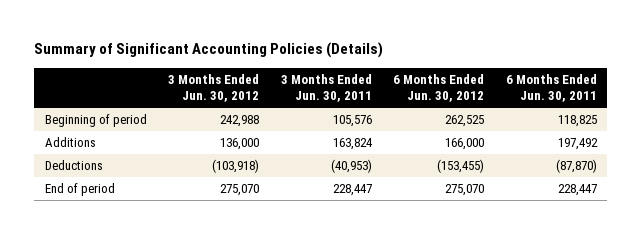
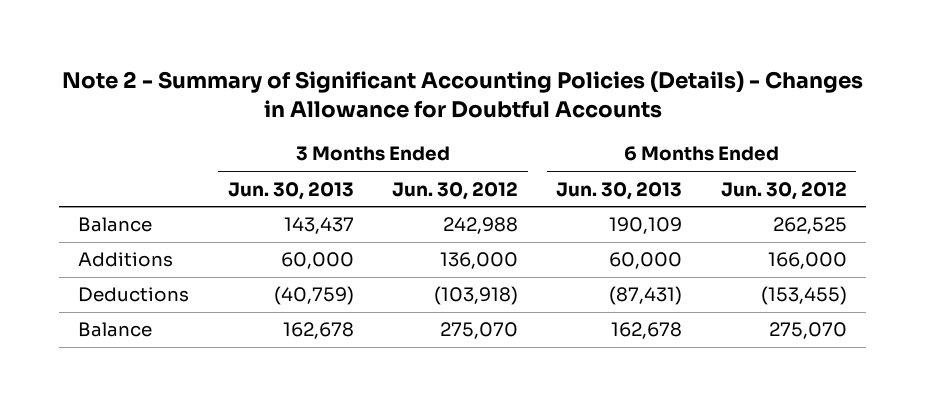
- Summary of Significant Accounting Policies (Details)
+ Note 2 - Summary of Significant Accounting Policies (Details) - Changes in Allowance for Doubtful Accounts
- | 3 Months Ended Jun. 30, 2012 | 3 Months Ended Jun. 30, 2011 | 6 Months Ended Jun. 30, 2012 | 6 Months Ended Jun. 30, 2011
+ | 3 Months Ended Jun. 30, 2013 | 3 Months Ended Jun. 30, 2012 | 6 Months Ended Jun. 30, 2013 | 6 Months Ended Jun. 30, 2012
- Beginning of period | 242,988 | 105,576 | 262,525 | 118,825
+ Balance | 143,437 | 242,988 | 190,109 | 262,525
- End of period | 275,070 | 228,447 | 275,070 | 228,447
+ Balance | 162,678 | 275,070 | 162,678 | 275,070

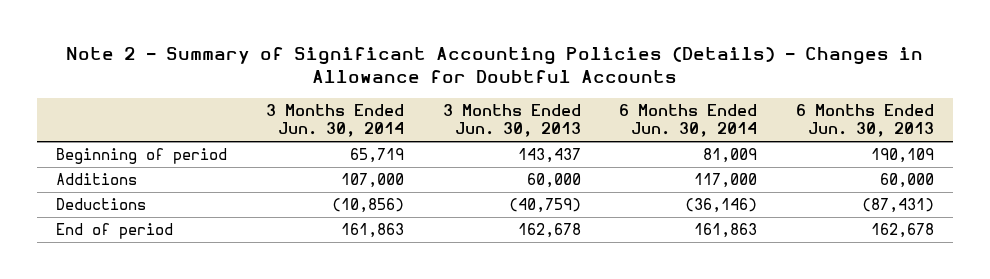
- | 3 Months Ended Jun. 30, 2013 | 3 Months Ended Jun. 30, 2012 | 6 Months Ended Jun. 30, 2013 | 6 Months Ended Jun. 30, 2012
+ | 3 Months Ended Jun. 30, 2014 | 3 Months Ended Jun. 30, 2013 | 6 Months Ended Jun. 30, 2014 | 6 Months Ended Jun. 30, 2013
- Balance | 143,437 | 242,988 | 190,109 | 262,525
+ Beginning of period | 65,719 | 143,437 | 81,009 | 190,109
- Balance | 162,678 | 275,070 | 162,678 | 275,070
+ End of period | 161,863 | 162,678 | 161,863 | 162,678

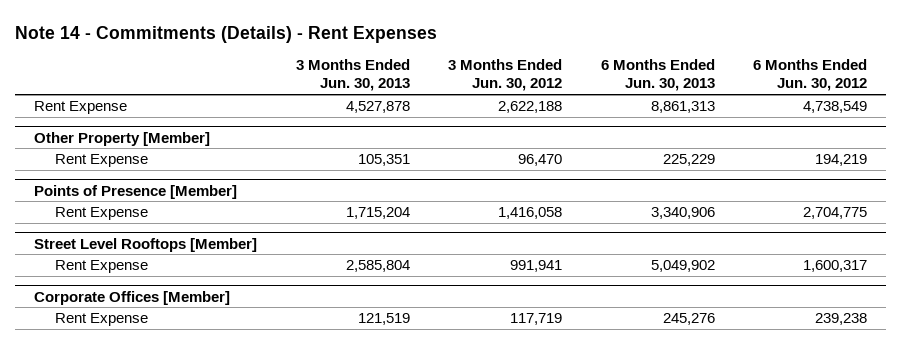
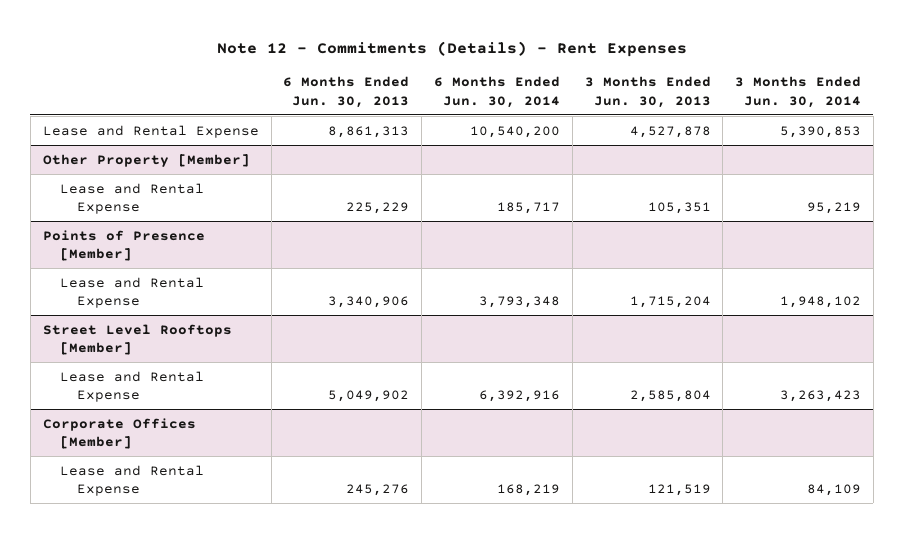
- Note 14 - Commitments (Details) - Rent Expenses
+ Note 12 - Commitments (Details) - Rent Expenses
- | 3 Months Ended Jun. 30, 2013 | 3 Months Ended Jun. 30, 2012 | 6 Months Ended Jun. 30, 2013 | 6 Months Ended Jun. 30, 2012
+ | 6 Months Ended Jun. 30, 2013 | 6 Months Ended Jun. 30, 2014 | 3 Months Ended Jun. 30, 2013 | 3 Months Ended Jun. 30, 2014
- Rent Expense | 4,527,878 | 2,622,188 | 8,861,313 | 4,738,549
+ Lease and Rental Expense | 8,861,313 | 10,540,200 | 4,527,878 | 5,390,853
@ Other Property [Member]
- Rent Expense | 105,351 | 96,470 | 225,229 | 194,219
+ Lease and Rental Expense | 225,229 | 185,717 | 105,351 | 95,219
@ Points of Presence [Member]
- Rent Expense | 1,715,204 | 1,416,058 | 3,340,906 | 2,704,775
+ Lease and Rental Expense | 3,340,906 | 3,793,348 | 1,715,204 | 1,948,102
@ Street Level Rooftops [Member]
- Rent Expense | 2,585,804 | 991,941 | 5,049,902 | 1,600,317
+ Lease and Rental Expense | 5,049,902 | 6,392,916 | 2,585,804 | 3,263,423
@ Corporate Offices [Member]
- Rent Expense | 121,519 | 117,719 | 245,276 | 239,238
+ Lease and Rental Expense | 245,276 | 168,219 | 121,519 | 84,109

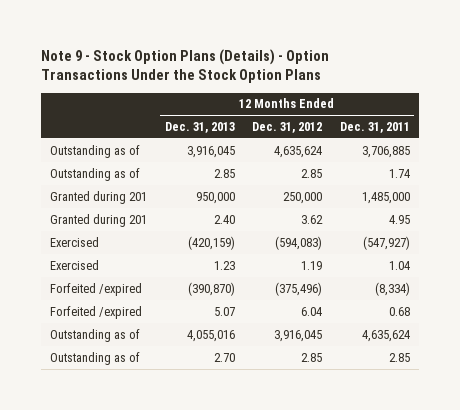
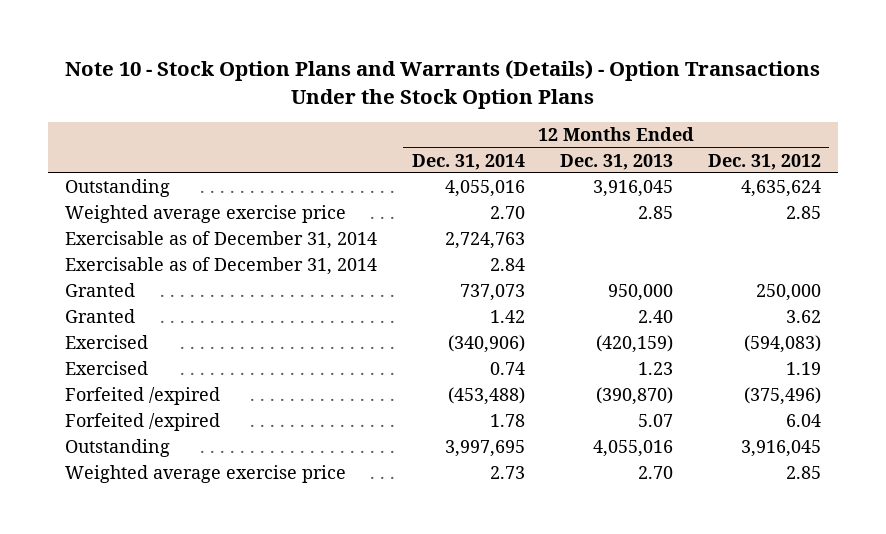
- Note 9 - Stock Option Plans (Details) - Option Transactions Under the Stock Option Plans
+ Note 10 - Stock Option Plans and Warrants (Details) - Option Transactions Under the Stock Option Plans
- | 12 Months Ended Dec. 31, 2013 | 12 Months Ended Dec. 31, 2012 | 12 Months Ended Dec. 31, 2011
+ | 12 Months Ended Dec. 31, 2014 | 12 Months Ended Dec. 31, 2013 | 12 Months Ended Dec. 31, 2012
- Outstanding as of | 3,916,045 | 4,635,624 | 3,706,885
- Outstanding as of | 2.85 | 2.85 | 1.74
- Granted during 201 | 950,000 | 250,000 | 1,485,000
- Granted during 201 | 2.40 | 3.62 | 4.95
+ Outstanding | 4,055,016 | 3,916,045 | 4,635,624
+ Weighted average exercise price | 2.70 | 2.85 | 2.85
+ Exercisable as of December 31, 2014 | 2,724,763 | |
+ Exercisable as of December 31, 2014 | 2.84 | |
+ Granted | 737,073 | 950,000 | 250,000
+ Granted | 1.42 | 2.40 | 3.62
- Outstanding as of | 4,055,016 | 3,916,045 | 4,635,624
- Outstanding as of | 2.70 | 2.85 | 2.85
+ Outstanding | 3,997,695 | 4,055,016 | 3,916,045
+ Weighted average exercise price | 2.73 | 2.70 | 2.85

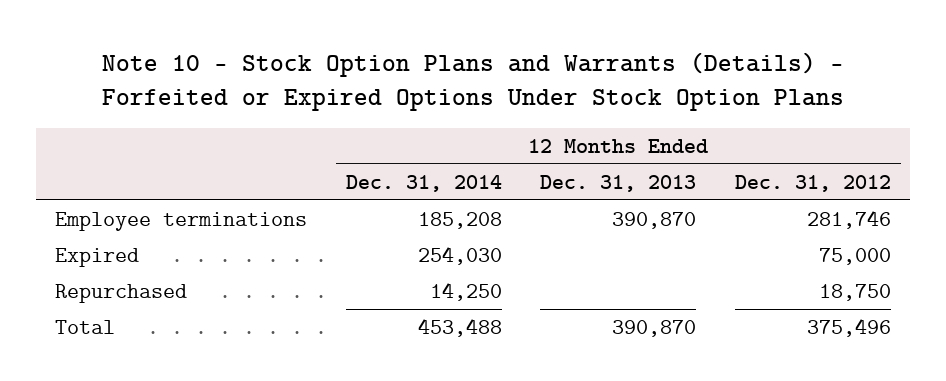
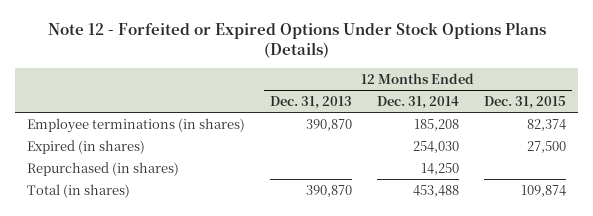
- Note 10 - Stock Option Plans and Warrants (Details) - Forfeited or Expired Options Under Stock Option Plans
+ Note 12 - Forfeited or Expired Options Under Stock Options Plans (Details)
- | 12 Months Ended Dec. 31, 2014 | 12 Months Ended Dec. 31, 2013 | 12 Months Ended Dec. 31, 2012
+ | 12 Months Ended Dec. 31, 2013 | 12 Months Ended Dec. 31, 2014 | 12 Months Ended Dec. 31, 2015
- Employee terminations | 185,208 | 390,870 | 281,746
- Expired | 254,030 | | 75,000
- Repurchased | 14,250 | | 18,750
- Total | 453,488 | 390,870 | 375,496
+ Employee terminations (in shares) | 390,870 | 185,208 | 82,374
+ Expired (in shares) | | 254,030 | 27,500
+ Repurchased (in shares) | | 14,250 |
+ Total (in shares) | 390,870 | 453,488 | 109,874

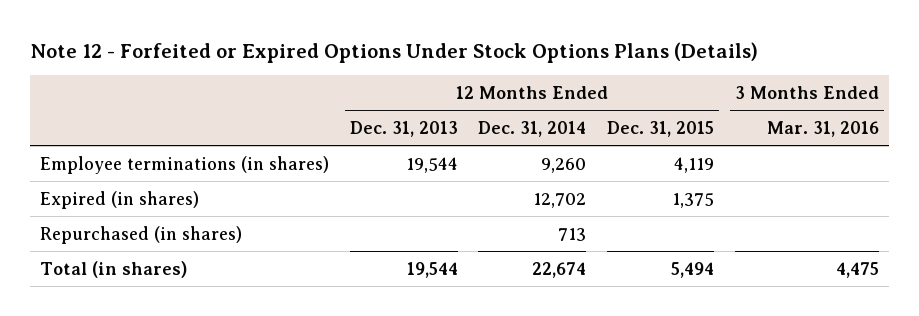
- | 12 Months Ended Dec. 31, 2013 | 12 Months Ended Dec. 31, 2014 | 12 Months Ended Dec. 31, 2015
+ | 12 Months Ended Dec. 31, 2013 | 12 Months Ended Dec. 31, 2014 | 12 Months Ended Dec. 31, 2015 | 3 Months Ended Mar. 31, 2016
- Employee terminations (in shares) | 390,870 | 185,208 | 82,374
- Expired (in shares) | | 254,030 | 27,500
- Repurchased (in shares) | | 14,250 |
- Total (in shares) | 390,870 | 453,488 | 109,874
+ Employee terminations (in shares) | 19,544 | 9,260 | 4,119 |
+ Expired (in shares) | | 12,702 | 1,375 |
+ Repurchased (in shares) | | 713 | |
+ Total (in shares) | 19,544 | 22,674 | 5,494 | 4,475

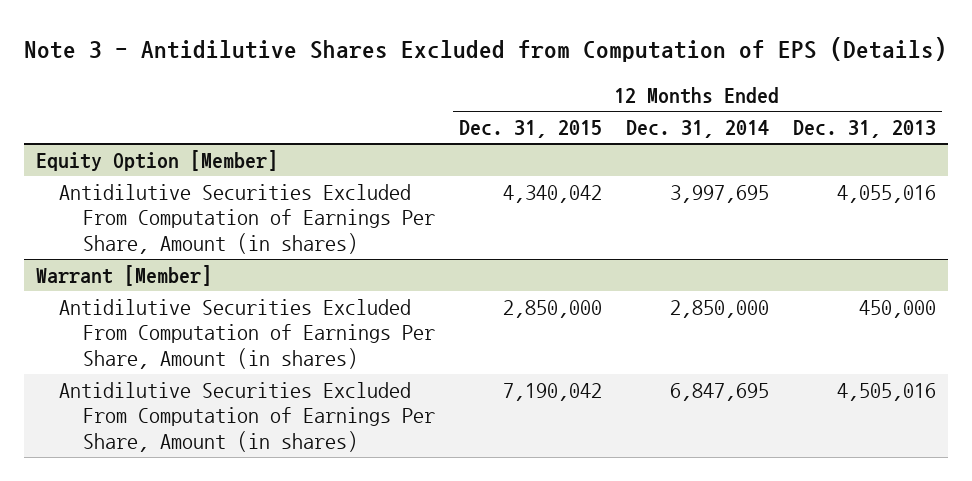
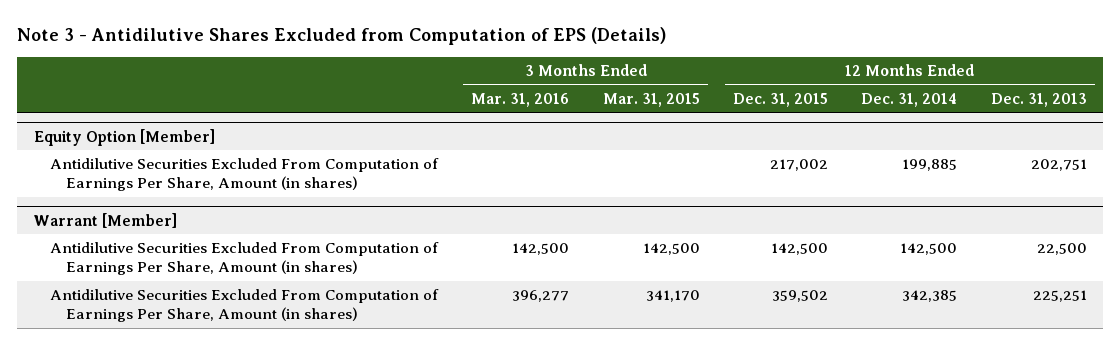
- | 12 Months Ended Dec. 31, 2015 | 12 Months Ended Dec. 31, 2014 | 12 Months Ended Dec. 31, 2013
+ | 3 Months Ended Mar. 31, 2016 | 3 Months Ended Mar. 31, 2015 | 12 Months Ended Dec. 31, 2015 | 12 Months Ended Dec. 31, 2014 | 12 Months Ended Dec. 31, 2013
@ Equity Option [Member]
- Antidilutive Securities Excluded From Computation of Earnings Per Share, Amount (in shares) | 4,340,042 | 3,997,695 | 4,055,016
+ Antidilutive Securities Excluded From Computation of Earnings Per Share, Amount (in shares) | | | 217,002 | 199,885 | 202,751
@ Warrant [Member]
- Antidilutive Securities Excluded From Computation of Earnings Per Share, Amount (in shares) | 2,850,000 | 2,850,000 | 450,000
- Antidilutive Securities Excluded From Computation of Earnings Per Share, Amount (in shares) | 7,190,042 | 6,847,695 | 4,505,016
+ Antidilutive Securities Excluded From Computation of Earnings Per Share, Amount (in shares) | 142,500 | 142,500 | 142,500 | 142,500 | 22,500
+ Antidilutive Securities Excluded From Computation of Earnings Per Share, Amount (in shares) | 396,277 | 341,170 | 359,502 | 342,385 | 225,251

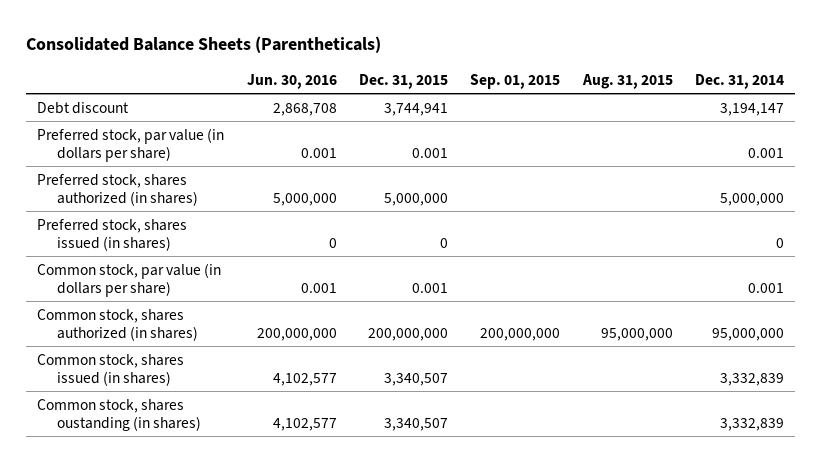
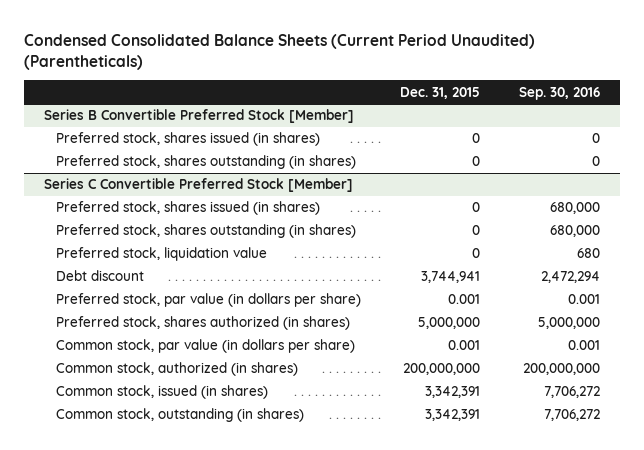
- Consolidated Balance Sheets (Parentheticals)
+ Condensed Consolidated Balance Sheets (Current Period Unaudited) (Parentheticals)
- | Jun. 30, 2016 | Dec. 31, 2015 | Sep. 01, 2015 | Aug. 31, 2015 | Dec. 31, 2014
+ | Dec. 31, 2015 | Sep. 30, 2016
+ Series B Convertible Preferred Stock [Member]
+ Preferred stock, shares issued (in shares) | 0 | 0
+ Preferred stock, shares outstanding (in shares) | 0 | 0
+ Series C Convertible Preferred Stock [Member]
+ Preferred stock, shares issued (in shares) | 0 | 680,000
+ Preferred stock, shares outstanding (in shares) | 0 | 680,000
+ Preferred stock, liquidation value | 0 | 680
- Preferred stock, shares issued (in shares) | 0 | 0 | | | 0
- Common stock, shares authorized (in shares) | 200,000,000 | 200,000,000 | 200,000,000 | 95,000,000 | 95,000,000
- Common stock, shares issued (in shares) | 4,102,577 | 3,340,507 | | | 3,332,839
- Common stock, shares oustanding (in shares) | 4,102,577 | 3,340,507 | | | 3,332,839
+ Common stock, authorized (in shares) | 200,000,000 | 200,000,000
+ Common stock, issued (in shares) | 3,342,391 | 7,706,272
+ Common stock, outstanding (in shares) | 3,342,391 | 7,706,272

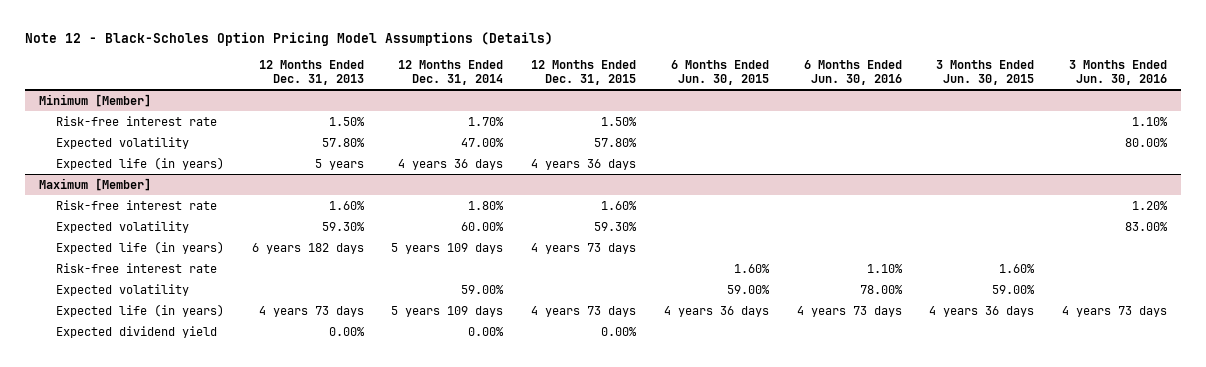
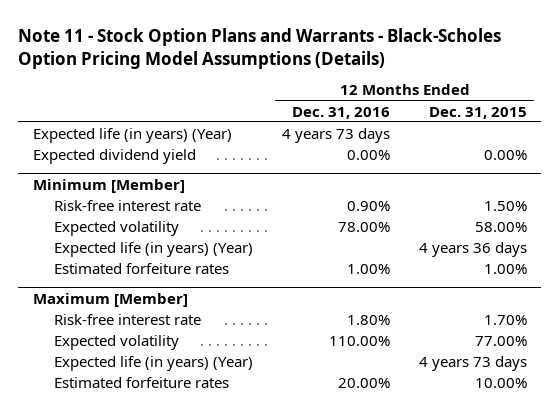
- Note 12 - Black-Scholes Option Pricing Model Assumptions (Details)
+ Note 11 - Stock Option Plans and Warrants - Black-Scholes Option Pricing Model Assumptions (Details)
- | 12 Months Ended Dec. 31, 2013 | 12 Months Ended Dec. 31, 2014 | 12 Months Ended Dec. 31, 2015 | 6 Months Ended Jun. 30, 2015 | 6 Months Ended Jun. 30, 2016 | 3 Months Ended Jun. 30, 2015 | 3 Months Ended Jun. 30, 2016
+ | 12 Months Ended Dec. 31, 2016 | 12 Months Ended Dec. 31, 2015
+ Expected life (in years) (Year) | 4 years 73 days |
+ Expected dividend yield | 0.00% | 0.00%
@ Minimum [Member]
- Expected volatility | 57.80% | 47.00% | 57.80% | | | | 80.00%
- Expected life (in years) | 5 years | 4 years 36 days | 4 years 36 days | | | |
+ Expected volatility | 78.00% | 58.00%
+ Expected life (in years) (Year) | | 4 years 36 days
+ Estimated forfeiture rates | 1.00% | 1.00%
@ Maximum [Member]
- Risk-free interest rate | 1.60% | 1.80% | 1.60% | | | | 1.20%
- Expected volatility | 59.30% | 60.00% | 59.30% | | | | 83.00%
- Expected life (in years) | 6 years 182 days | 5 years 109 days | 4 years 73 days | | | |
- Risk-free interest rate | | | | 1.60% | 1.10% | 1.60% |
- Expected volatility | | 59.00% | | 59.00% | 78.00% | 59.00% |
- Expected life (in years) | 4 years 73 days | 5 years 109 days | 4 years 73 days | 4 years 36 days | 4 years 73 days | 4 years 36 days | 4 years 73 days
- Expected dividend yield | 0.00% | 0.00% | 0.00% | | | |
+ Risk-free interest rate | 1.80% | 1.70%
+ Expected volatility | 110.00% | 77.00%
+ Expected life (in years) (Year) | | 4 years 73 days
+ Estimated forfeiture rates | 20.00% | 10.00%

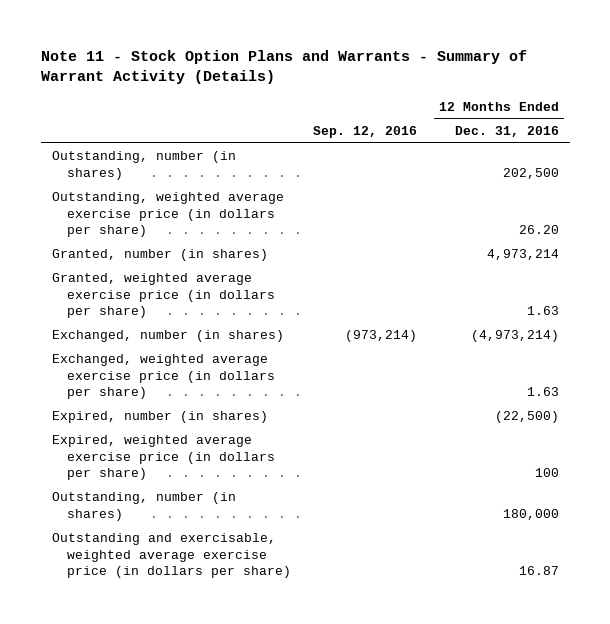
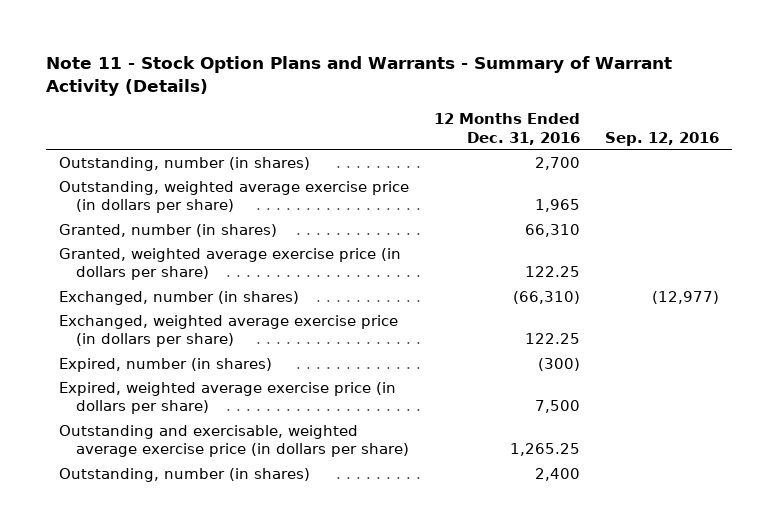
- | Sep. 12, 2016 | 12 Months Ended Dec. 31, 2016
+ | 12 Months Ended Dec. 31, 2016 | Sep. 12, 2016
- Outstanding, number (in shares) | | 202,500
- Outstanding, weighted average exercise price (in dollars per share) | | 26.20
- Granted, number (in shares) | | 4,973,214
- Granted, weighted average exercise price (in dollars per share) | | 1.63
- Exchanged, number (in shares) | (973,214) | (4,973,214)
- Exchanged, weighted average exercise price (in dollars per share) | | 1.63
- Expired, number (in shares) | | (22,500)
- Expired, weighted average exercise price (in dollars per share) | | 100
- Outstanding, number (in shares) | | 180,000
- Outstanding and exercisable, weighted average exercise price (in dollars per share) | | 16.87
+ Outstanding, number (in shares) | 2,700 |
+ Outstanding, weighted average exercise price (in dollars per share) | 1,965 |
+ Granted, number (in shares) | 66,310 |
+ Granted, weighted average exercise price (in dollars per share) | 122.25 |
+ Exchanged, number (in shares) | (66,310) | (12,977)
+ Exchanged, weighted average exercise price (in dollars per share) | 122.25 |
+ Expired, number (in shares) | (300) |
+ Expired, weighted average exercise price (in dollars per share) | 7,500 |
+ Outstanding and exercisable, weighted average exercise price (in dollars per share) | 1,265.25 |
+ Outstanding, number (in shares) | 2,400 |

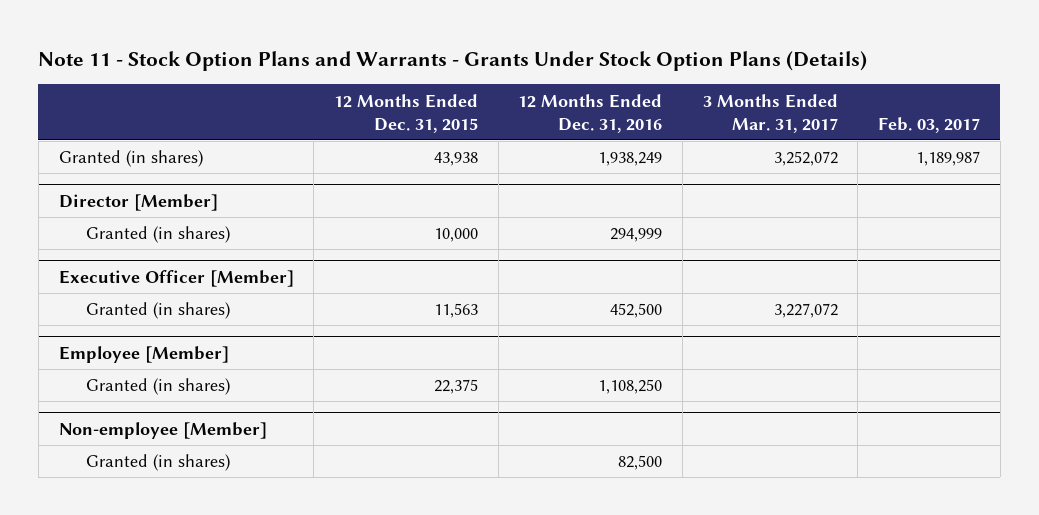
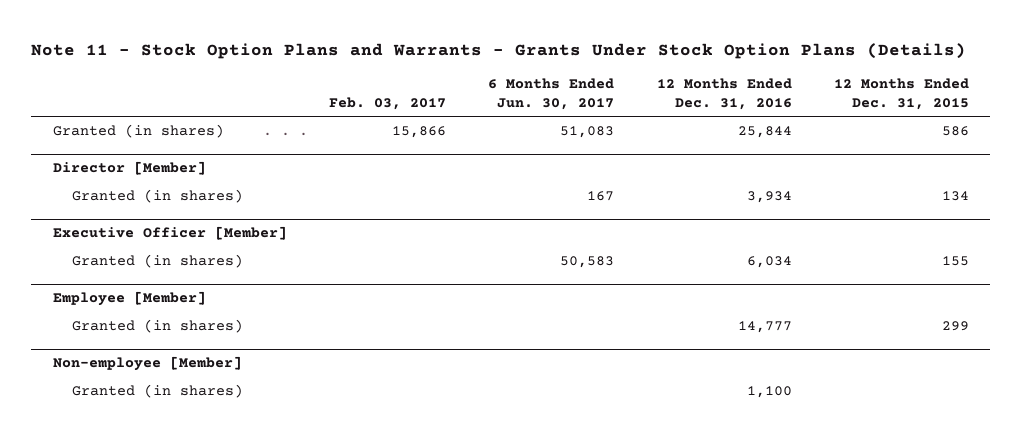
- | 12 Months Ended Dec. 31, 2015 | 12 Months Ended Dec. 31, 2016 | 3 Months Ended Mar. 31, 2017 | Feb. 03, 2017
+ | Feb. 03, 2017 | 6 Months Ended Jun. 30, 2017 | 12 Months Ended Dec. 31, 2016 | 12 Months Ended Dec. 31, 2015
- Granted (in shares) | 43,938 | 1,938,249 | 3,252,072 | 1,189,987
+ Granted (in shares) | 15,866 | 51,083 | 25,844 | 586
@ Director [Member]
- Granted (in shares) | 10,000 | 294,999 | |
+ Granted (in shares) | | 167 | 3,934 | 134
@ Executive Officer [Member]
- Granted (in shares) | 11,563 | 452,500 | 3,227,072 |
+ Granted (in shares) | | 50,583 | 6,034 | 155
@ Employee [Member]
- Granted (in shares) | 22,375 | 1,108,250 | |
+ Granted (in shares) | | | 14,777 | 299
@ Non-employee [Member]
- Granted (in shares) | | 82,500 | |
+ Granted (in shares) | | | 1,100 |

